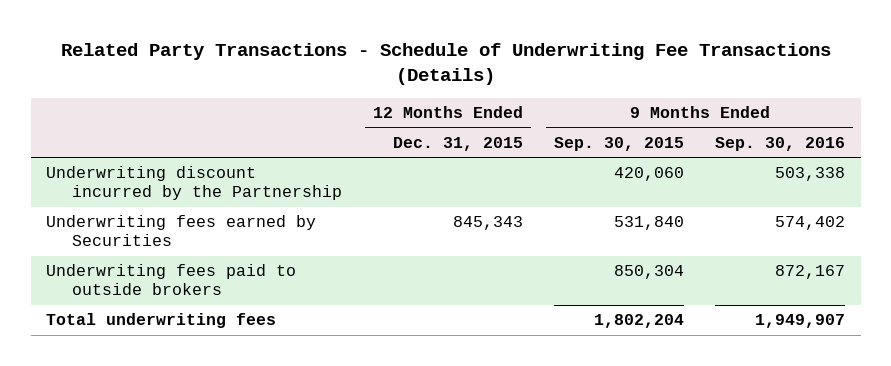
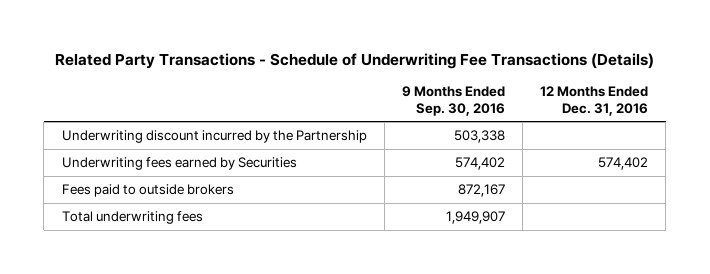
- | 12 Months Ended Dec. 31, 2015 | 9 Months Ended Sep. 30, 2015 | 9 Months Ended Sep. 30, 2016
+ | 9 Months Ended Sep. 30, 2016 | 12 Months Ended Dec. 31, 2016
- Underwriting fees paid to outside brokers | | 850,304 | 872,167
+ Fees paid to outside brokers | 872,167 |

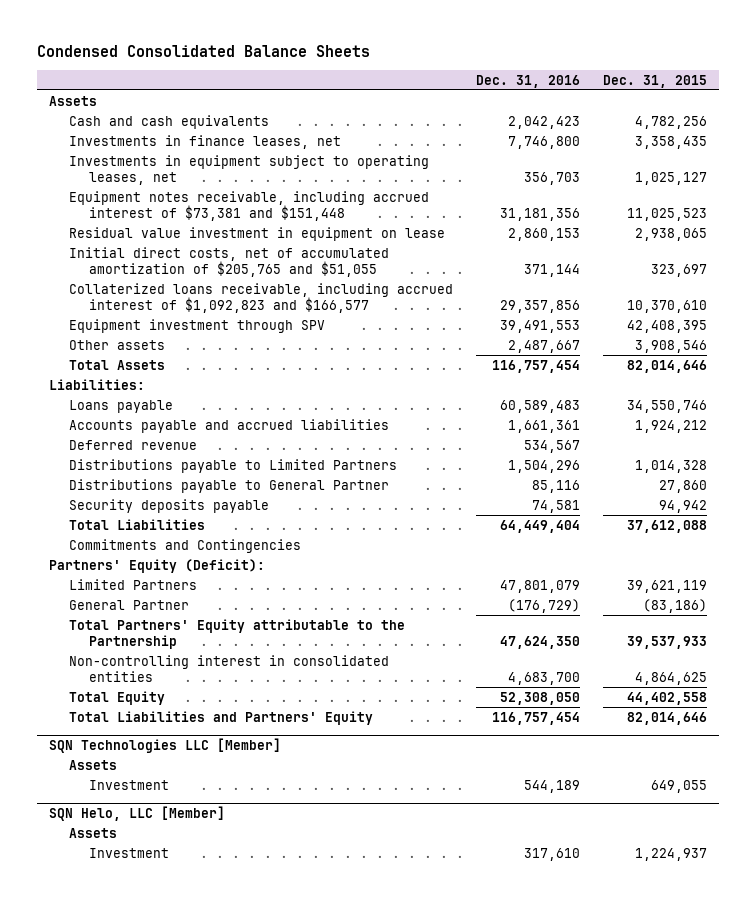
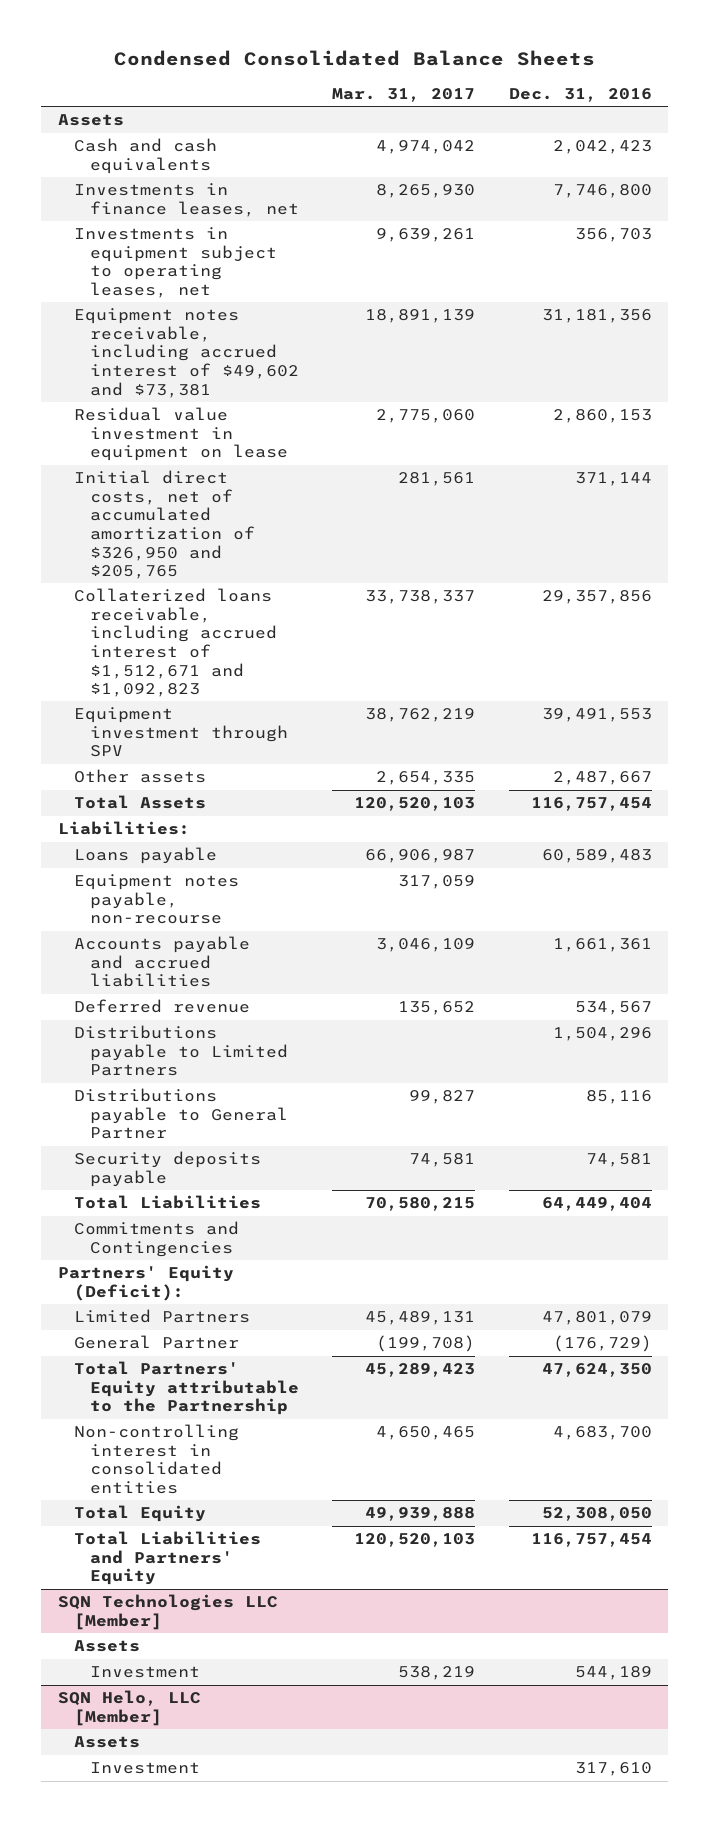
- | Dec. 31, 2016 | Dec. 31, 2015
+ | Mar. 31, 2017 | Dec. 31, 2016
- Equipment notes receivable, including accrued interest of $73,381 and $151,448 | 31,181,356 | 11,025,523
+ Equipment notes receivable, including accrued interest of $49,602 and $73,381 | 18,891,139 | 31,181,356
- Initial direct costs, net of accumulated amortization of $205,765 and $51,055 | 371,144 | 323,697
- Collaterized loans receivable, including accrued interest of $1,092,823 and $166,577 | 29,357,856 | 10,370,610
+ Initial direct costs, net of accumulated amortization of $326,950 and $205,765 | 281,561 | 371,144
+ Collaterized loans receivable, including accrued interest of $1,512,671 and $1,092,823 | 33,738,337 | 29,357,856
+ Equipment notes payable, non-recourse | 317,059 |

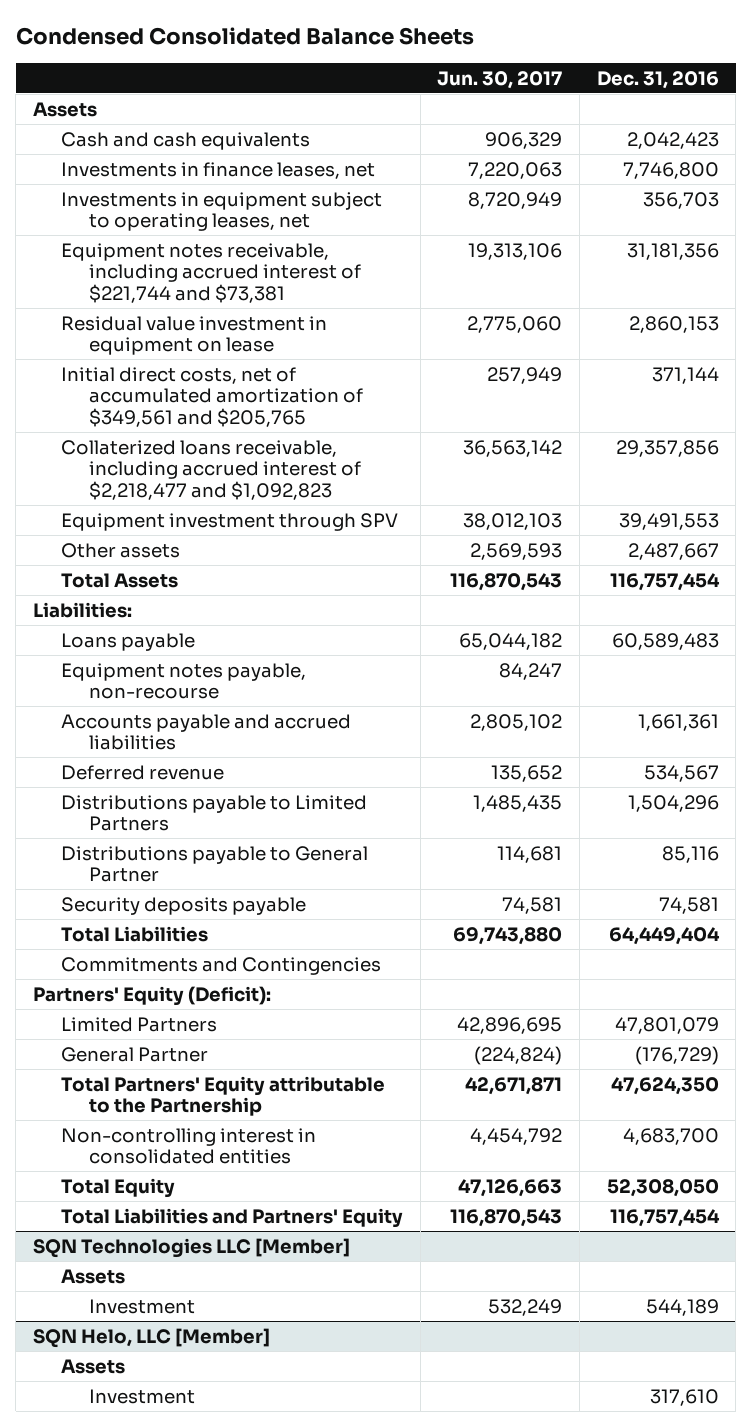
- | Mar. 31, 2017 | Dec. 31, 2016
+ | Jun. 30, 2017 | Dec. 31, 2016
- Equipment notes receivable, including accrued interest of $49,602 and $73,381 | 18,891,139 | 31,181,356
+ Equipment notes receivable, including accrued interest of $221,744 and $73,381 | 19,313,106 | 31,181,356
- Initial direct costs, net of accumulated amortization of $326,950 and $205,765 | 281,561 | 371,144
- Collaterized loans receivable, including accrued interest of $1,512,671 and $1,092,823 | 33,738,337 | 29,357,856
+ Initial direct costs, net of accumulated amortization of $349,561 and $205,765 | 257,949 | 371,144
+ Collaterized loans receivable, including accrued interest of $2,218,477 and $1,092,823 | 36,563,142 | 29,357,856

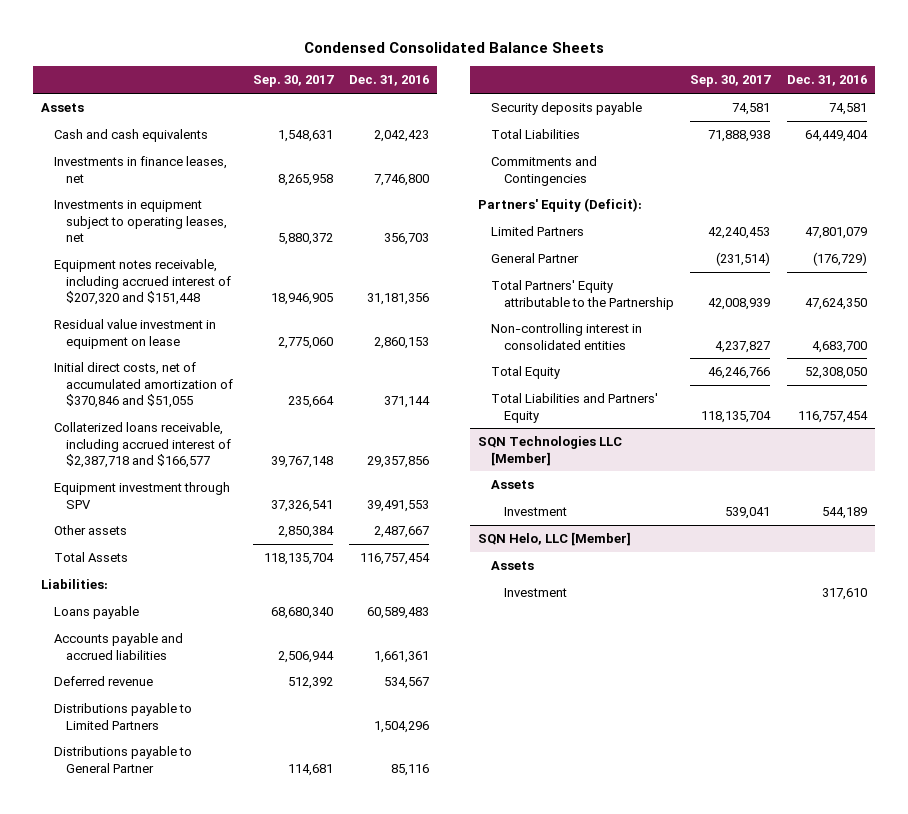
- | Jun. 30, 2017 | Dec. 31, 2016
+ | Sep. 30, 2017 | Dec. 31, 2016
- Equipment notes receivable, including accrued interest of $221,744 and $73,381 | 19,313,106 | 31,181,356
+ Equipment notes receivable, including accrued interest of $207,320 and $151,448 | 18,946,905 | 31,181,356
- Initial direct costs, net of accumulated amortization of $349,561 and $205,765 | 257,949 | 371,144
- Collaterized loans receivable, including accrued interest of $2,218,477 and $1,092,823 | 36,563,142 | 29,357,856
+ Initial direct costs, net of accumulated amortization of $370,846 and $51,055 | 235,664 | 371,144
+ Collaterized loans receivable, including accrued interest of $2,387,718 and $166,577 | 39,767,148 | 29,357,856
- Equipment notes payable, non-recourse | 84,247 |

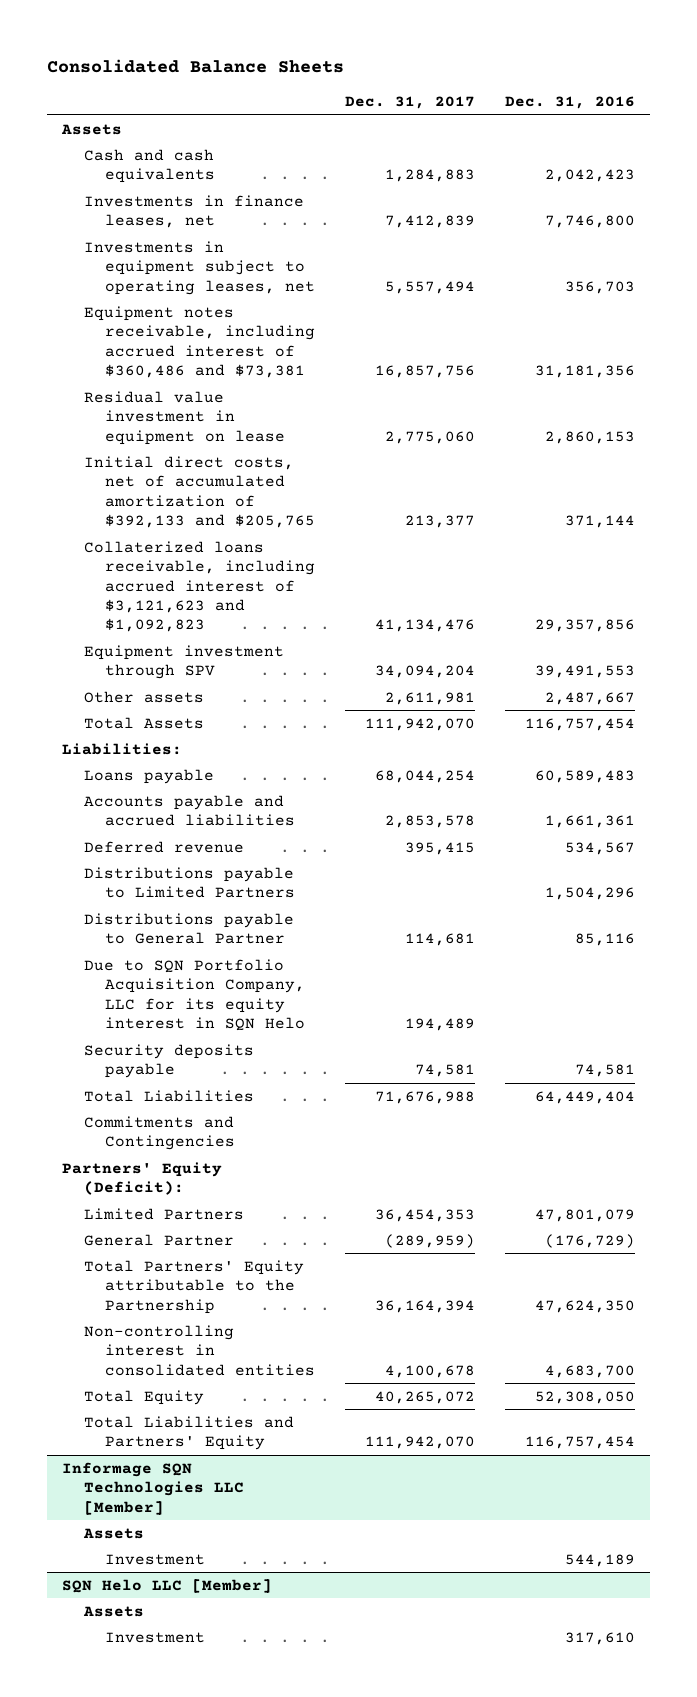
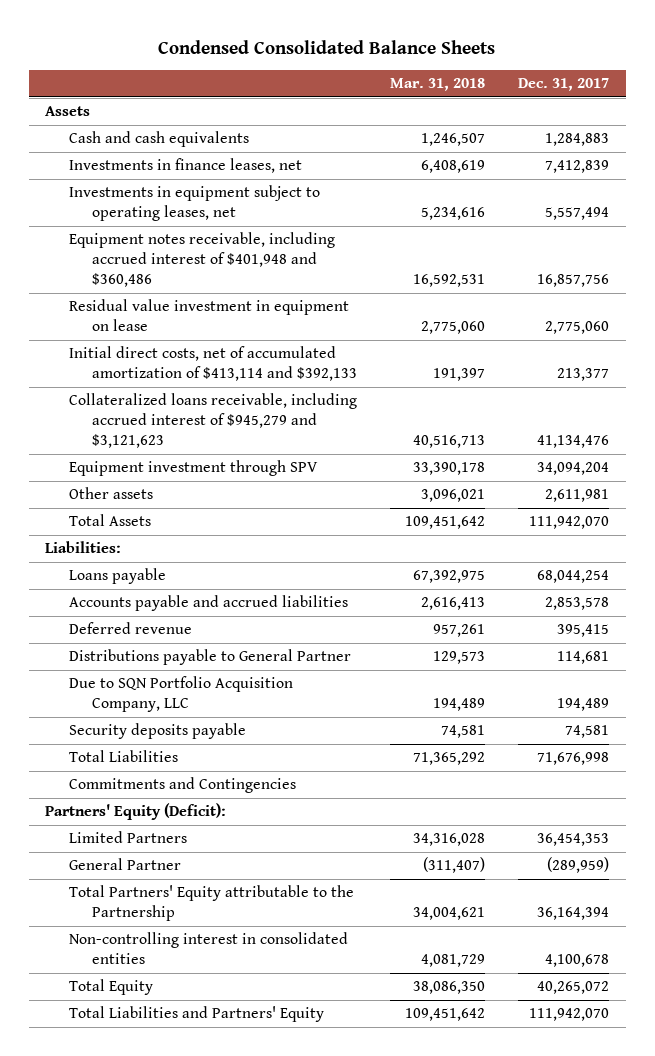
- Consolidated Balance Sheets
+ Condensed Consolidated Balance Sheets
- | Dec. 31, 2017 | Dec. 31, 2016
+ | Mar. 31, 2018 | Dec. 31, 2017
- Equipment notes receivable, including accrued interest of $360,486 and $73,381 | 16,857,756 | 31,181,356
+ Equipment notes receivable, including accrued interest of $401,948 and $360,486 | 16,592,531 | 16,857,756
- Initial direct costs, net of accumulated amortization of $392,133 and $205,765 | 213,377 | 371,144
- Collaterized loans receivable, including accrued interest of $3,121,623 and $1,092,823 | 41,134,476 | 29,357,856
+ Initial direct costs, net of accumulated amortization of $413,114 and $392,133 | 191,397 | 213,377
+ Collateralized loans receivable, including accrued interest of $945,279 and $3,121,623 | 40,516,713 | 41,134,476
- Distributions payable to Limited Partners | | 1,504,296
- Due to SQN Portfolio Acquisition Company, LLC for its equity interest in SQN Helo | 194,489 |
+ Due to SQN Portfolio Acquisition Company, LLC | 194,489 | 194,489
- Total Liabilities | 71,676,988 | 64,449,404
+ Total Liabilities | 71,365,292 | 71,676,998
- Informage SQN Technologies LLC [Member]
- Assets
- Investment | | 544,189
- SQN Helo LLC [Member]
- Assets
- Investment | | 317,610

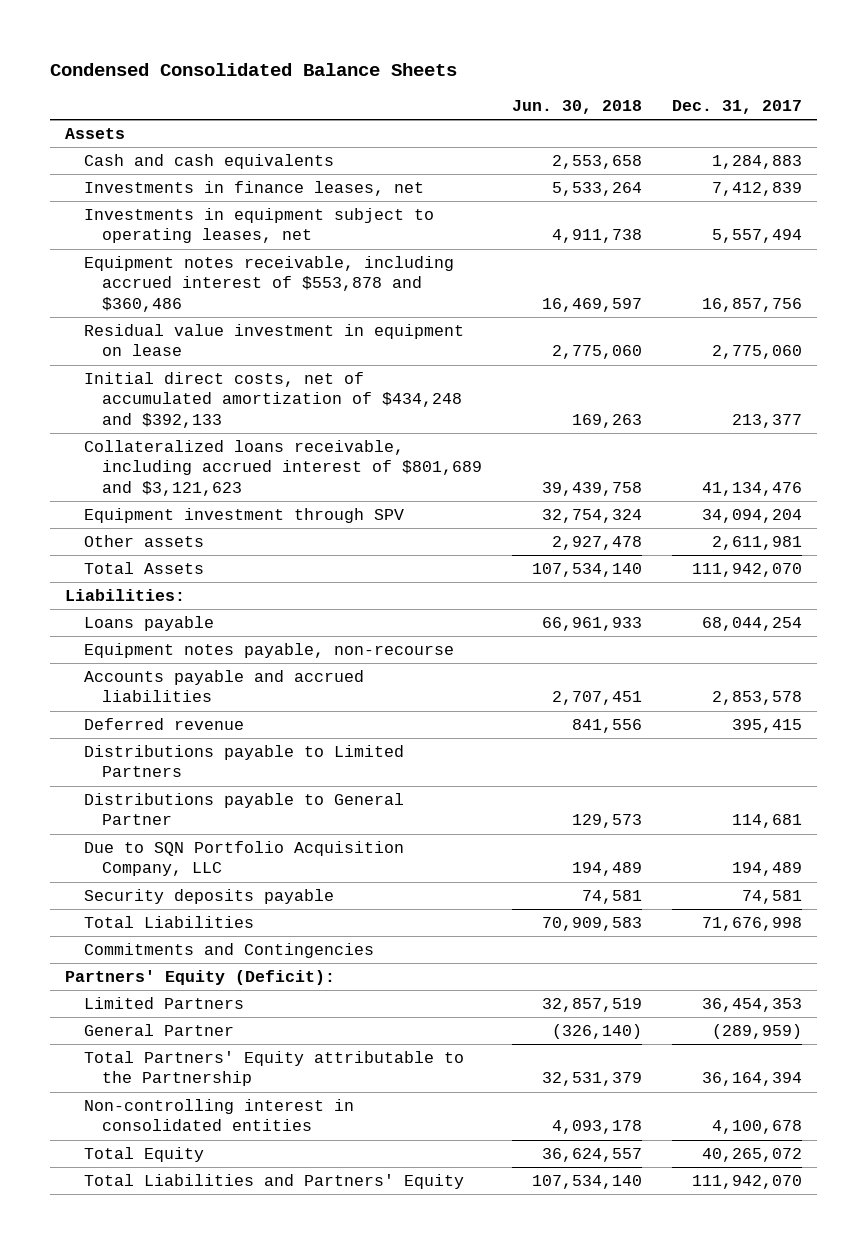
- | Mar. 31, 2018 | Dec. 31, 2017
+ | Jun. 30, 2018 | Dec. 31, 2017
- Equipment notes receivable, including accrued interest of $401,948 and $360,486 | 16,592,531 | 16,857,756
+ Equipment notes receivable, including accrued interest of $553,878 and $360,486 | 16,469,597 | 16,857,756
- Initial direct costs, net of accumulated amortization of $413,114 and $392,133 | 191,397 | 213,377
- Collateralized loans receivable, including accrued interest of $945,279 and $3,121,623 | 40,516,713 | 41,134,476
+ Initial direct costs, net of accumulated amortization of $434,248 and $392,133 | 169,263 | 213,377
+ Collateralized loans receivable, including accrued interest of $801,689 and $3,121,623 | 39,439,758 | 41,134,476
+ Equipment notes payable, non-recourse
+ Distributions payable to Limited Partners

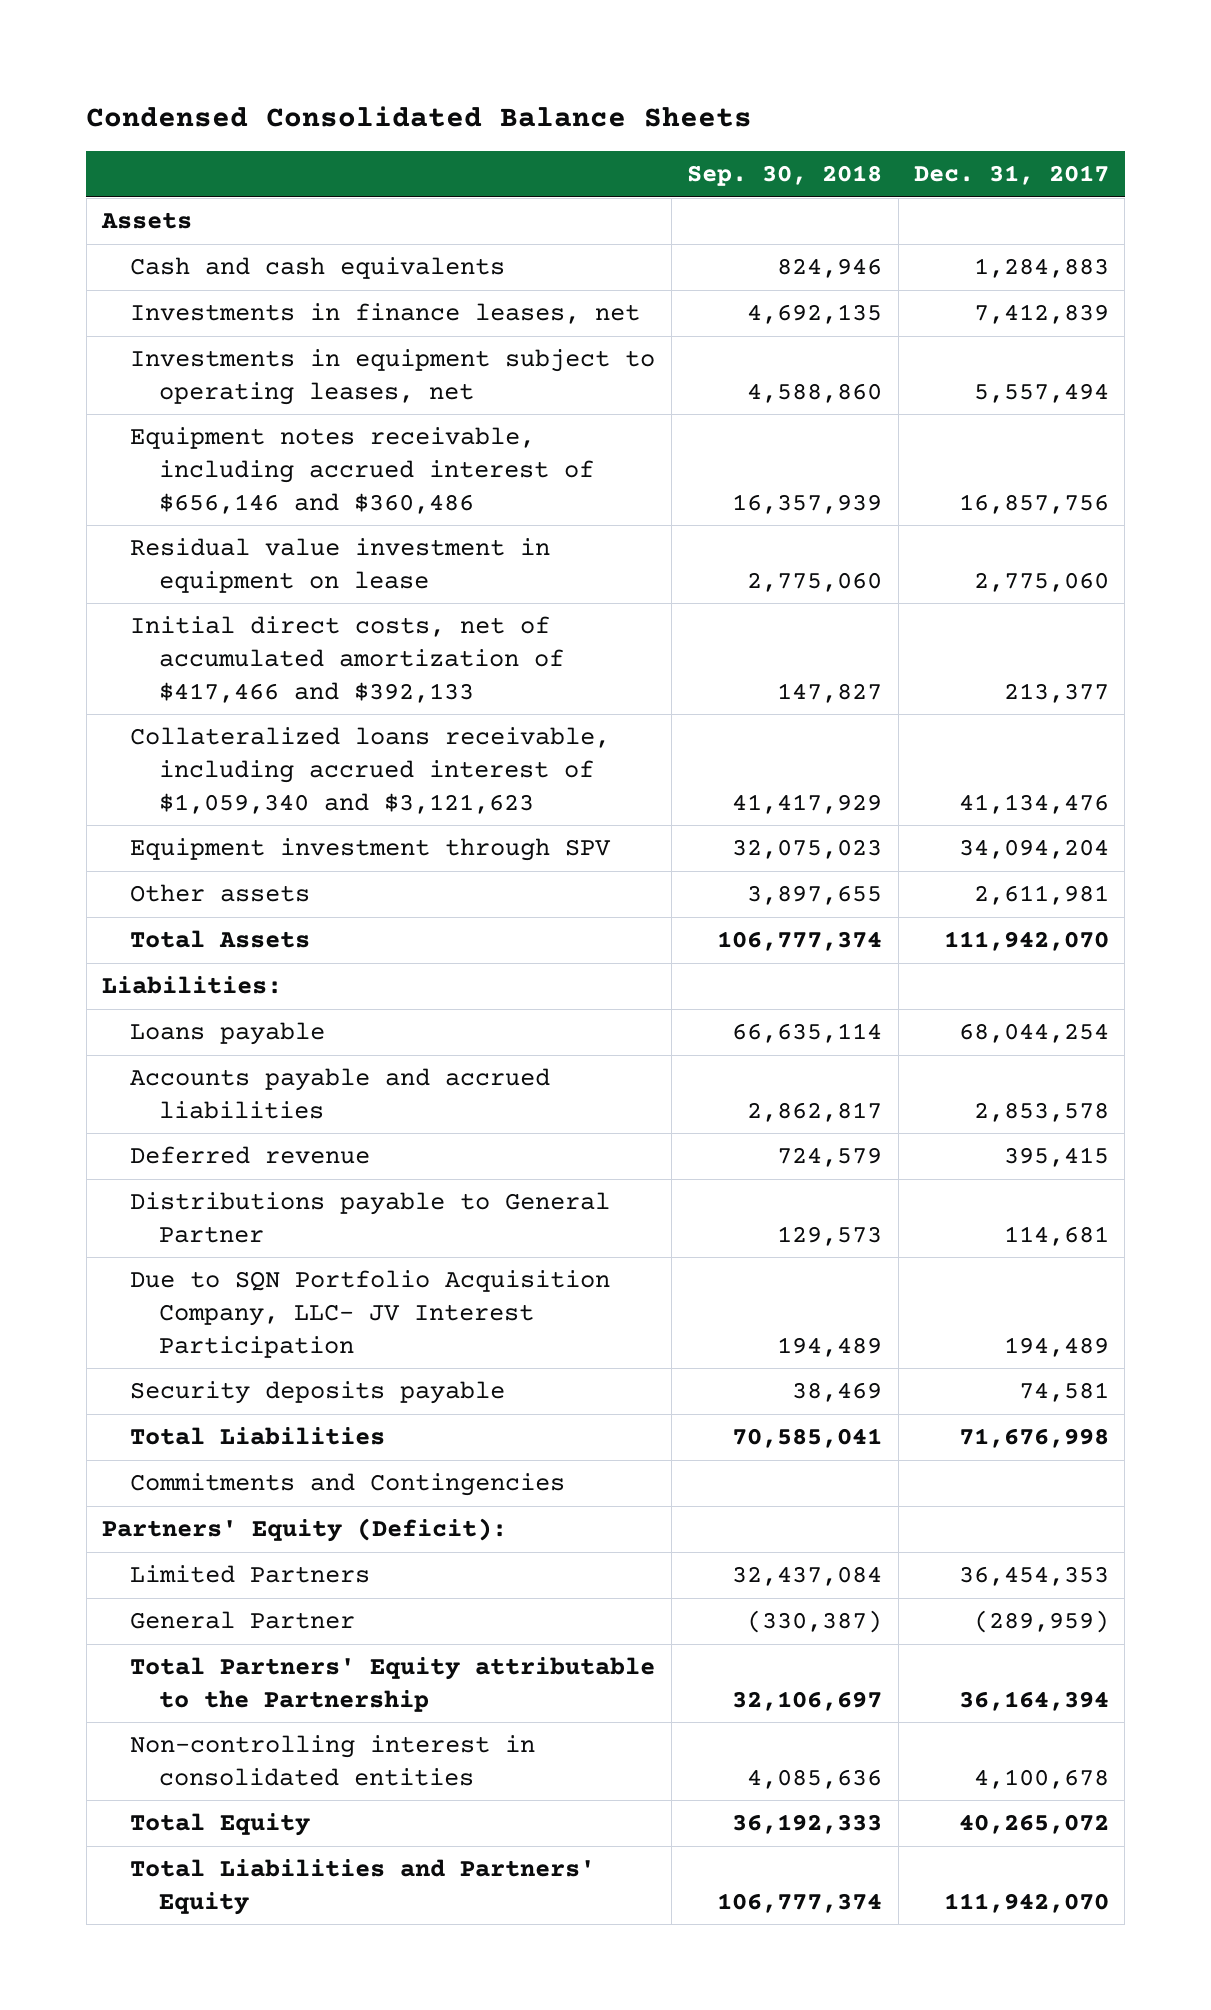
- | Jun. 30, 2018 | Dec. 31, 2017
+ | Sep. 30, 2018 | Dec. 31, 2017
- Equipment notes receivable, including accrued interest of $553,878 and $360,486 | 16,469,597 | 16,857,756
+ Equipment notes receivable, including accrued interest of $656,146 and $360,486 | 16,357,939 | 16,857,756
- Initial direct costs, net of accumulated amortization of $434,248 and $392,133 | 169,263 | 213,377
- Collateralized loans receivable, including accrued interest of $801,689 and $3,121,623 | 39,439,758 | 41,134,476
+ Initial direct costs, net of accumulated amortization of $417,466 and $392,133 | 147,827 | 213,377
+ Collateralized loans receivable, including accrued interest of $1,059,340 and $3,121,623 | 41,417,929 | 41,134,476
- Equipment notes payable, non-recourse
- Distributions payable to Limited Partners
- Due to SQN Portfolio Acquisition Company, LLC | 194,489 | 194,489
+ Due to SQN Portfolio Acquisition Company, LLC- JV Interest Participation | 194,489 | 194,489

